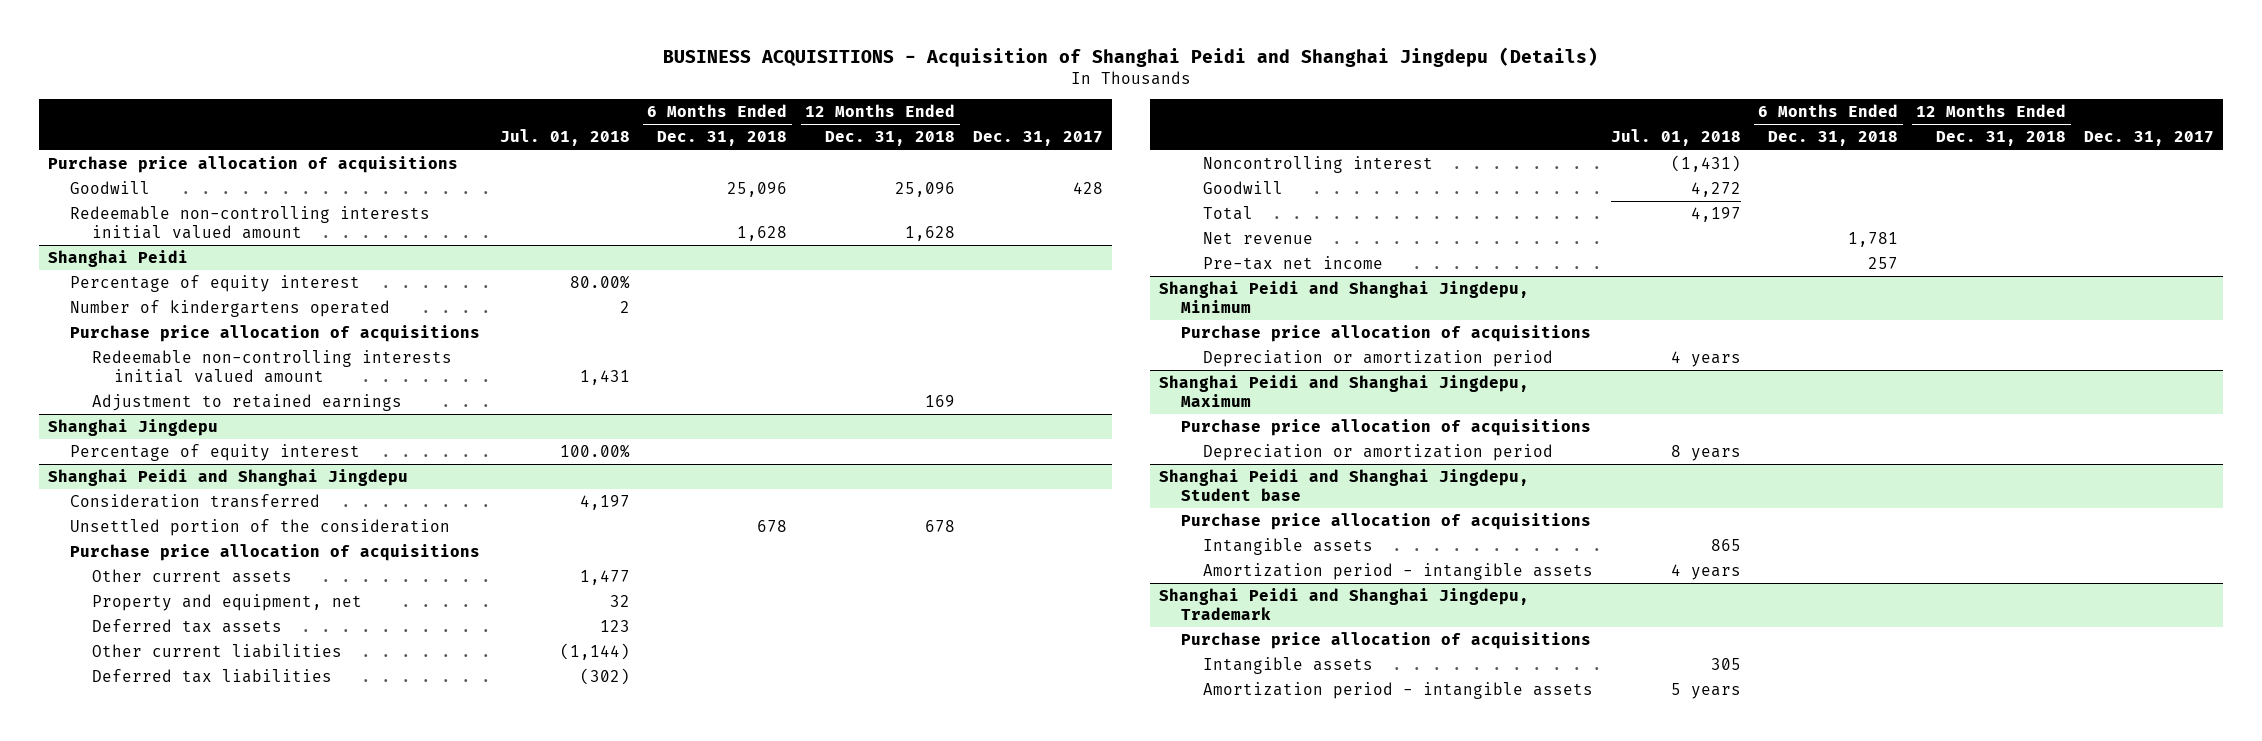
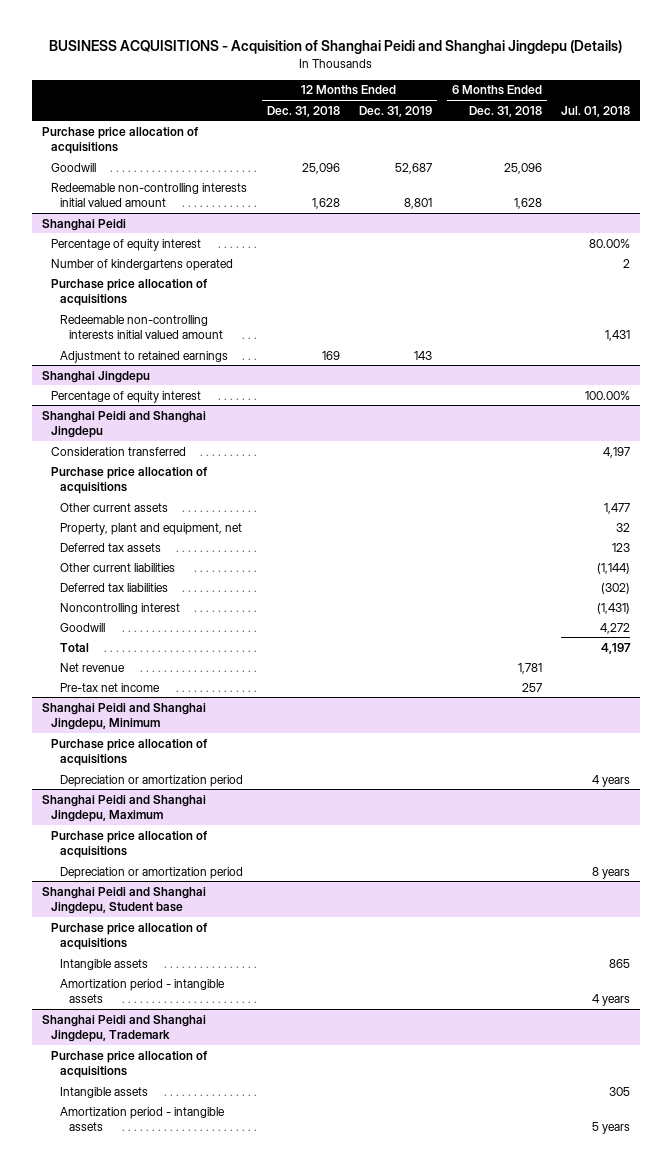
- | Jul. 01, 2018 | 6 Months Ended Dec. 31, 2018 | 12 Months Ended Dec. 31, 2018 | Dec. 31, 2017
+ | 12 Months Ended Dec. 31, 2018 | 12 Months Ended Dec. 31, 2019 | 6 Months Ended Dec. 31, 2018 | Jul. 01, 2018
@ Shanghai Peidi and Shanghai Jingdepu
- Unsettled portion of the consideration | | 678 | 678 |
- Property and equipment, net | 32 | | |
+ Property, plant and equipment, net | | | | 32

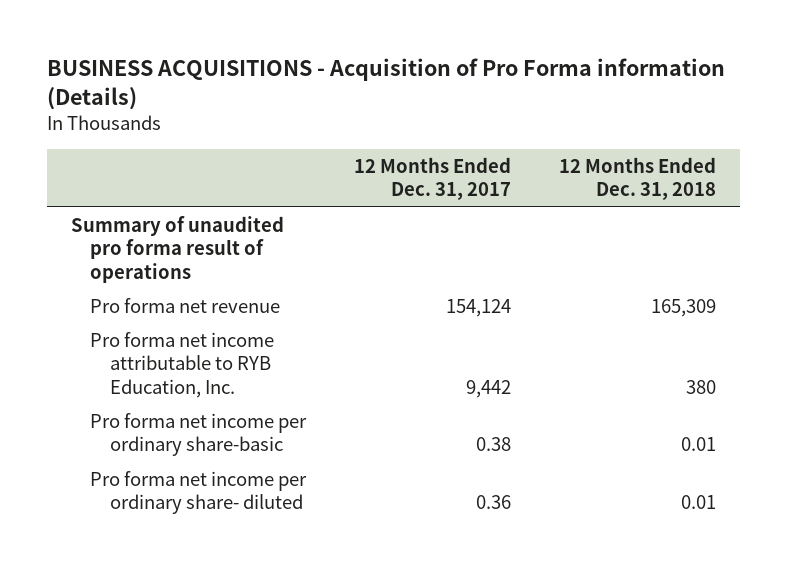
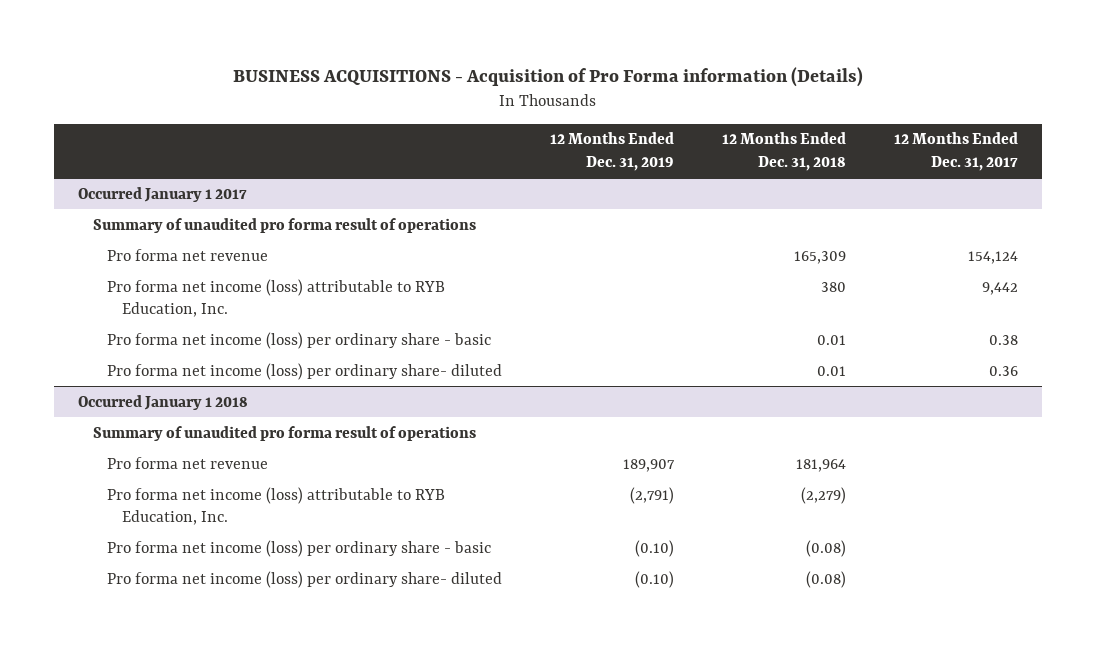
- | 12 Months Ended Dec. 31, 2017 | 12 Months Ended Dec. 31, 2018
+ | 12 Months Ended Dec. 31, 2019 | 12 Months Ended Dec. 31, 2018 | 12 Months Ended Dec. 31, 2017
+ Occurred January 1 2017
- Pro forma net income attributable to RYB Education, Inc. | 9,442 | 380
- Pro forma net income per ordinary share-basic | 0.38 | 0.01
- Pro forma net income per ordinary share- diluted | 0.36 | 0.01
+ Pro forma net income (loss) attributable to RYB Education, Inc. | | 380 | 9,442
+ Pro forma net income (loss) per ordinary share - basic | | 0.01 | 0.38
+ Pro forma net income (loss) per ordinary share- diluted | | 0.01 | 0.36
+ Occurred January 1 2018
+ Summary of unaudited pro forma result of operations
+ Pro forma net revenue | 189,907 | 181,964 |
+ Pro forma net income (loss) attributable to RYB Education, Inc. | (2,791) | (2,279) |
+ Pro forma net income (loss) per ordinary share - basic | (0.10) | (0.08) |
+ Pro forma net income (loss) per ordinary share- diluted | (0.10) | (0.08) |

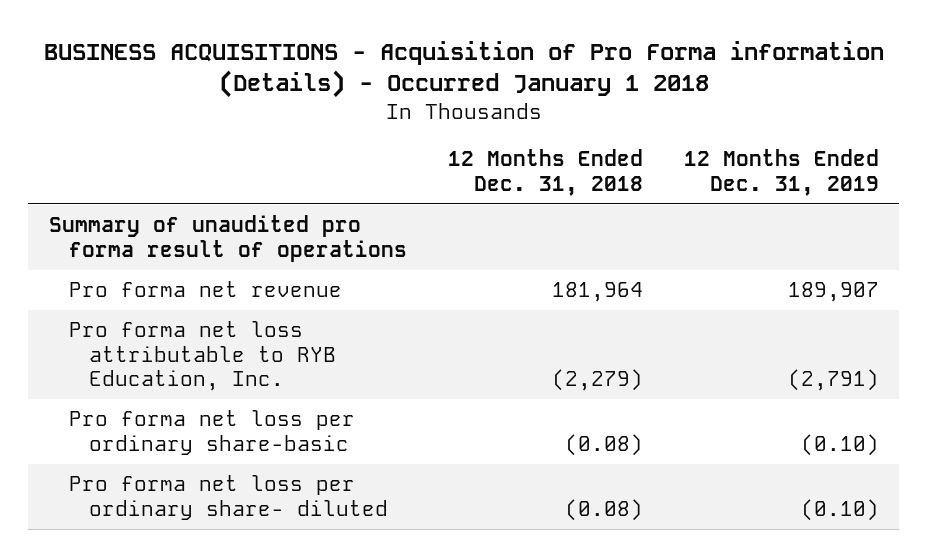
- BUSINESS ACQUISITIONS - Acquisition of Pro Forma information (Details)
+ BUSINESS ACQUISITIONS - Acquisition of Pro Forma information (Details) - Occurred January 1 2018
- | 12 Months Ended Dec. 31, 2019 | 12 Months Ended Dec. 31, 2018 | 12 Months Ended Dec. 31, 2017
+ | 12 Months Ended Dec. 31, 2018 | 12 Months Ended Dec. 31, 2019
- Occurred January 1 2017
- Pro forma net revenue | | 165,309 | 154,124
- Pro forma net income (loss) attributable to RYB Education, Inc. | | 380 | 9,442
- Pro forma net income (loss) per ordinary share - basic | | 0.01 | 0.38
- Pro forma net income (loss) per ordinary share- diluted | | 0.01 | 0.36
- Occurred January 1 2018
- Summary of unaudited pro forma result of operations
- Pro forma net income (loss) attributable to RYB Education, Inc. | (2,791) | (2,279) |
- Pro forma net income (loss) per ordinary share - basic | (0.10) | (0.08) |
- Pro forma net income (loss) per ordinary share- diluted | (0.10) | (0.08) |
+ Pro forma net loss attributable to RYB Education, Inc. | (2,279) | (2,791)
+ Pro forma net loss per ordinary share-basic | (0.08) | (0.10)
+ Pro forma net loss per ordinary share- diluted | (0.08) | (0.10)

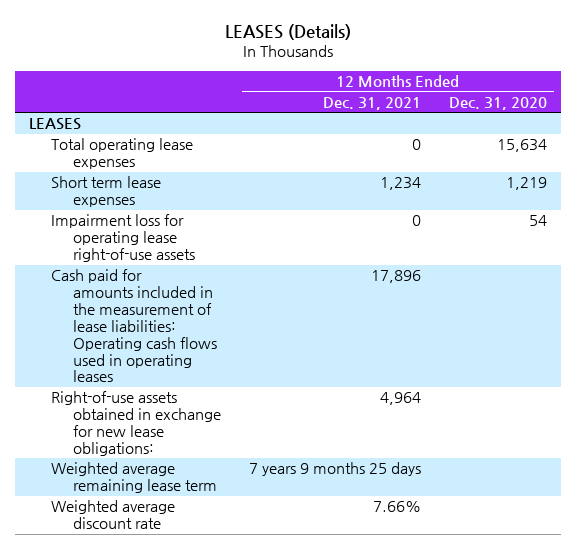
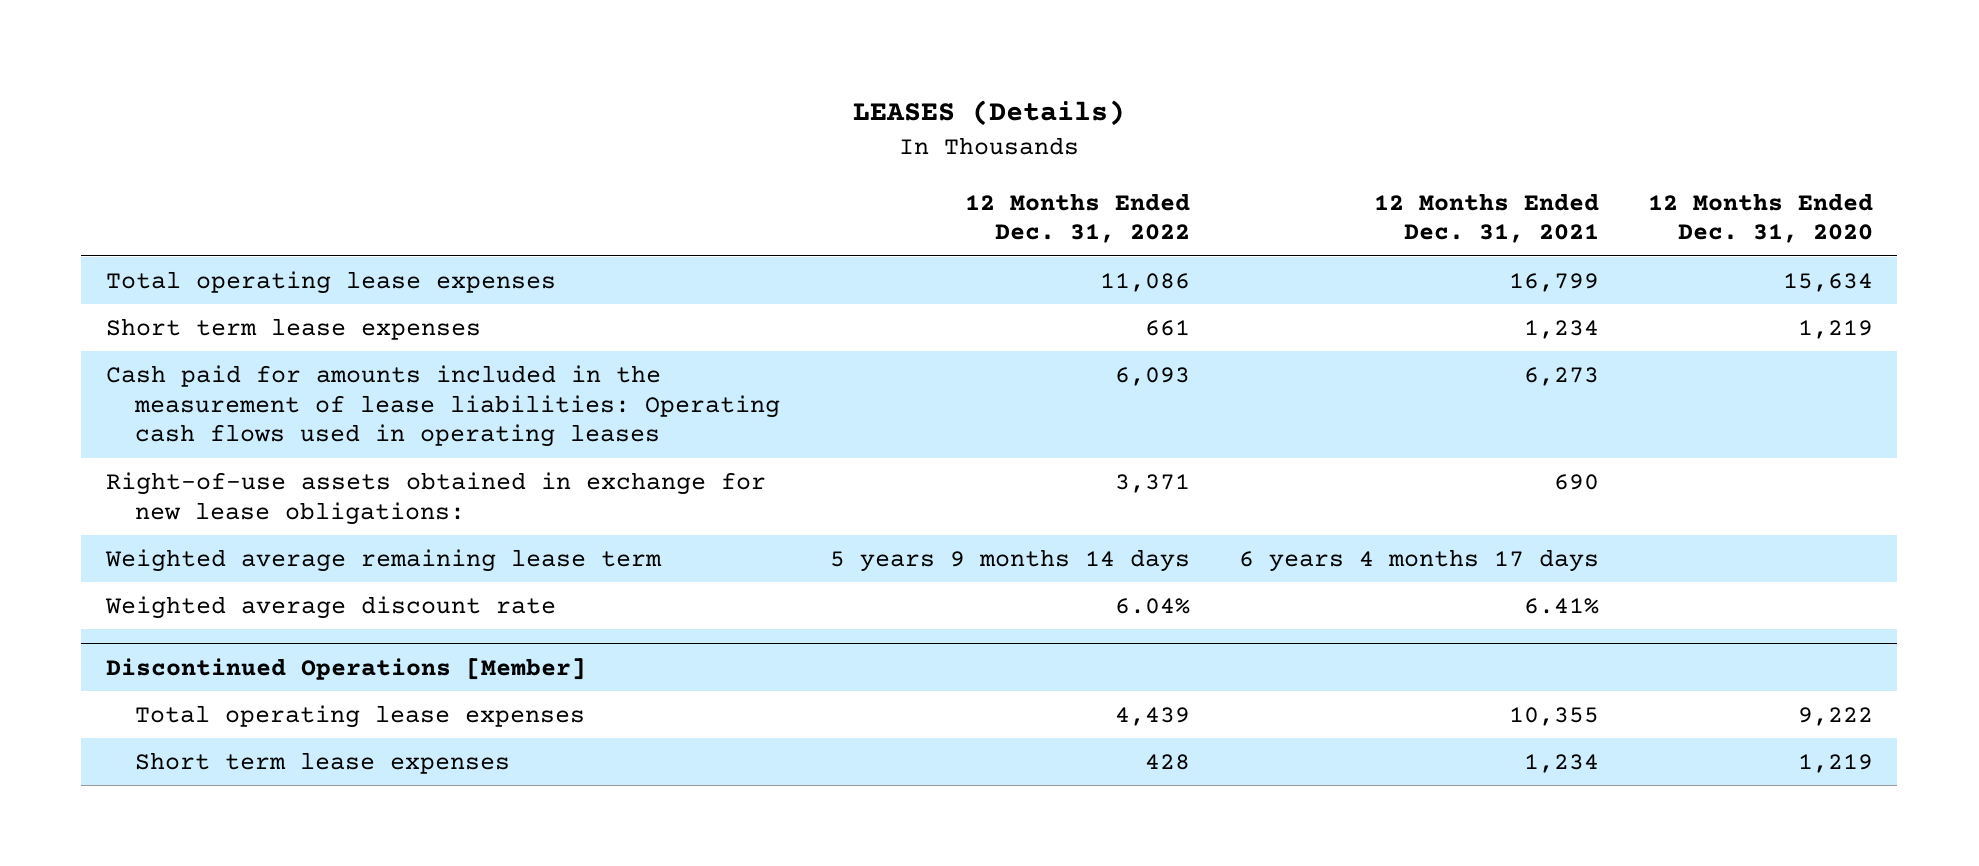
- | 12 Months Ended Dec. 31, 2021 | 12 Months Ended Dec. 31, 2020
+ | 12 Months Ended Dec. 31, 2022 | 12 Months Ended Dec. 31, 2021 | 12 Months Ended Dec. 31, 2020
- LEASES
- Total operating lease expenses | 0 | 15,634
+ Total operating lease expenses | 11,086 | 16,799 | 15,634
- Impairment loss for operating lease right-of-use assets | 0 | 54
- Cash paid for amounts included in the measurement of lease liabilities: Operating cash flows used in operating leases | 17,896 |
- Right-of-use assets obtained in exchange for new lease obligations: | 4,964 |
- Weighted average remaining lease term | 7 years 9 months 25 days |
- Weighted average discount rate | 7.66% |
+ Cash paid for amounts included in the measurement of lease liabilities: Operating cash flows used in operating leases | 6,093 | 6,273 |
+ Right-of-use assets obtained in exchange for new lease obligations: | 3,371 | 690 |
+ Weighted average remaining lease term | 5 years 9 months 14 days | 6 years 4 months 17 days |
+ Weighted average discount rate | 6.04% | 6.41% |
+ Discontinued Operations [Member]
+ Total operating lease expenses | 4,439 | 10,355 | 9,222
+ Short term lease expenses | 428 | 1,234 | 1,219

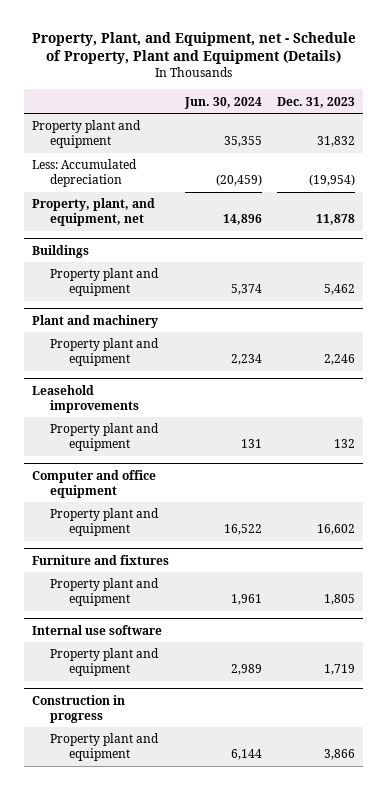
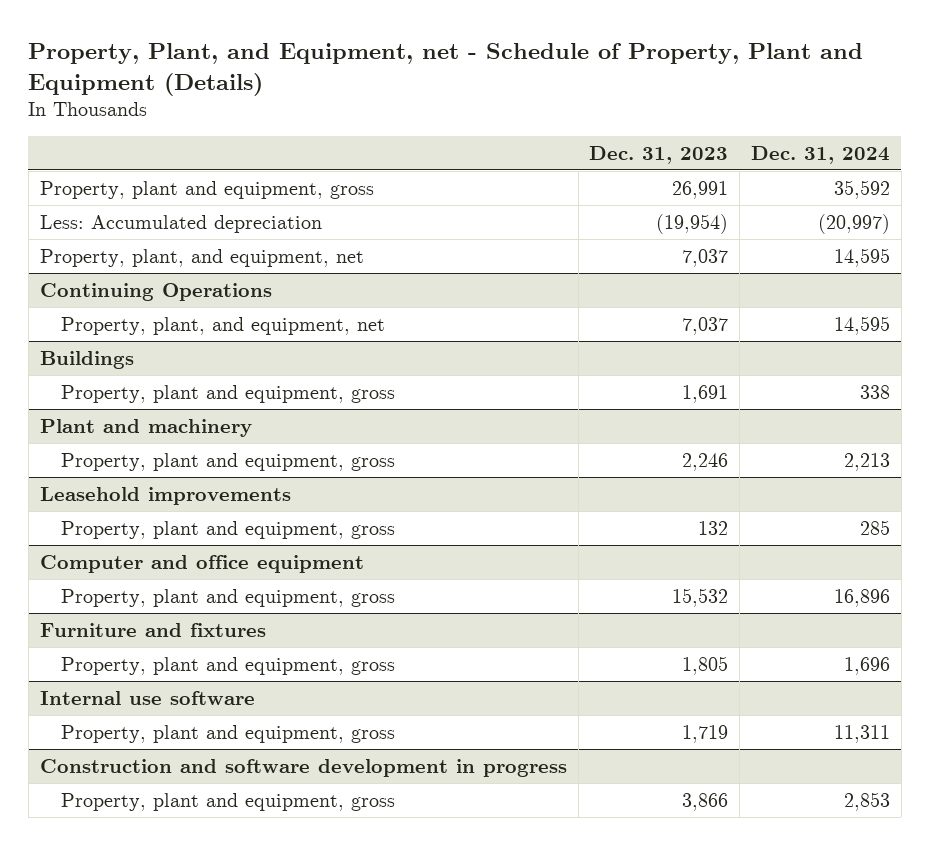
- | Jun. 30, 2024 | Dec. 31, 2023
+ | Dec. 31, 2023 | Dec. 31, 2024
- Property plant and equipment | 35,355 | 31,832
+ Property, plant and equipment, gross | 26,991 | 35,592
- Property, plant, and equipment, net | 14,896 | 11,878
+ Property, plant, and equipment, net | 7,037 | 14,595
+ Continuing Operations
+ Property, plant, and equipment, net | 7,037 | 14,595
@ Buildings
- Property plant and equipment | 5,374 | 5,462
+ Property, plant and equipment, gross | 1,691 | 338
@ Plant and machinery
- Property plant and equipment | 2,234 | 2,246
+ Property, plant and equipment, gross | 2,246 | 2,213
@ Leasehold improvements
- Property plant and equipment | 131 | 132
+ Property, plant and equipment, gross | 132 | 285
@ Computer and office equipment
- Property plant and equipment | 16,522 | 16,602
+ Property, plant and equipment, gross | 15,532 | 16,896
@ Furniture and fixtures
- Property plant and equipment | 1,961 | 1,805
+ Property, plant and equipment, gross | 1,805 | 1,696
@ Internal use software
- Property plant and equipment | 2,989 | 1,719
- Construction in progress
- Property plant and equipment | 6,144 | 3,866
@ Internal use software
+ Property, plant and equipment, gross | 1,719 | 11,311
+ Construction and software development in progress
+ Property, plant and equipment, gross | 3,866 | 2,853

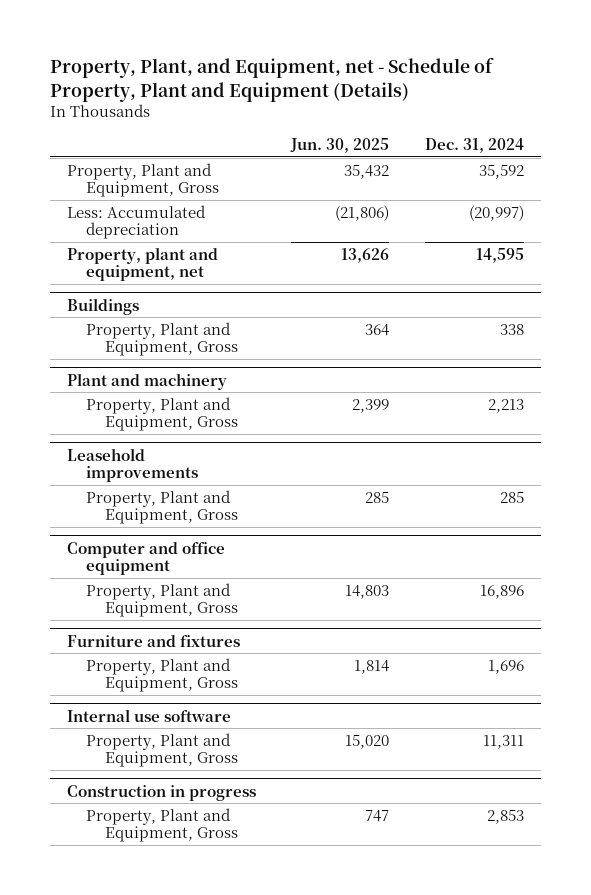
- | Dec. 31, 2023 | Dec. 31, 2024
+ | Jun. 30, 2025 | Dec. 31, 2024
- Property, plant and equipment, gross | 26,991 | 35,592
+ Property, Plant and Equipment, Gross | 35,432 | 35,592
- Property, plant, and equipment, net | 7,037 | 14,595
- Continuing Operations
- Property, plant, and equipment, net | 7,037 | 14,595
+ Property, plant and equipment, net | 13,626 | 14,595
@ Buildings
- Property, plant and equipment, gross | 1,691 | 338
+ Property, Plant and Equipment, Gross | 364 | 338
@ Plant and machinery
- Property, plant and equipment, gross | 2,246 | 2,213
+ Property, Plant and Equipment, Gross | 2,399 | 2,213
@ Leasehold improvements
- Property, plant and equipment, gross | 132 | 285
+ Property, Plant and Equipment, Gross | 285 | 285
@ Computer and office equipment
- Property, plant and equipment, gross | 15,532 | 16,896
+ Property, Plant and Equipment, Gross | 14,803 | 16,896
@ Furniture and fixtures
- Property, plant and equipment, gross | 1,805 | 1,696
+ Property, Plant and Equipment, Gross | 1,814 | 1,696
@ Internal use software
- Property, plant and equipment, gross | 1,719 | 11,311
- Construction and software development in progress
- Property, plant and equipment, gross | 3,866 | 2,853
@ Internal use software
+ Property, Plant and Equipment, Gross | 15,020 | 11,311
+ Construction in progress
+ Property, Plant and Equipment, Gross | 747 | 2,853

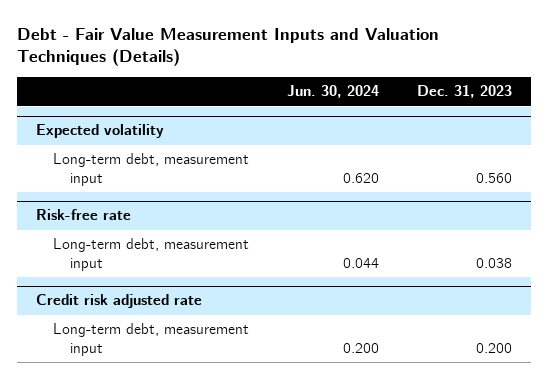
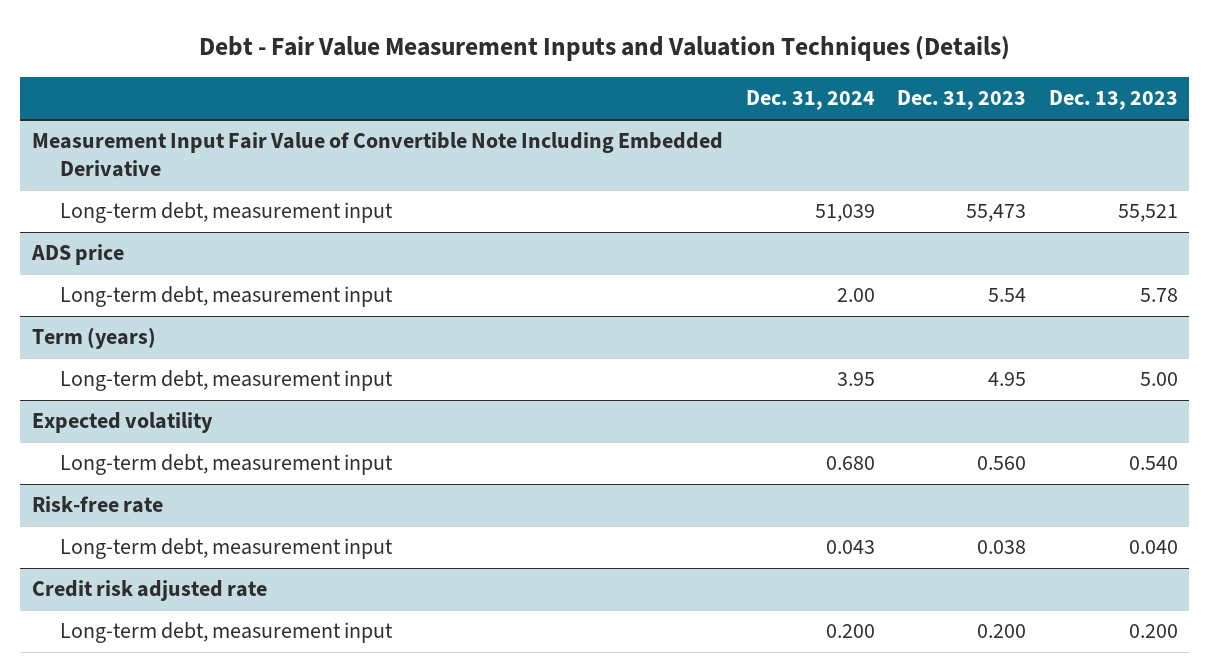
- | Jun. 30, 2024 | Dec. 31, 2023
+ | Dec. 31, 2024 | Dec. 31, 2023 | Dec. 13, 2023
+ Measurement Input Fair Value of Convertible Note Including Embedded Derivative
+ Long-term debt, measurement input | 51,039 | 55,473 | 55,521
+ ADS price
+ Long-term debt, measurement input | 2.00 | 5.54 | 5.78
+ Term (years)
+ Long-term debt, measurement input | 3.95 | 4.95 | 5.00

